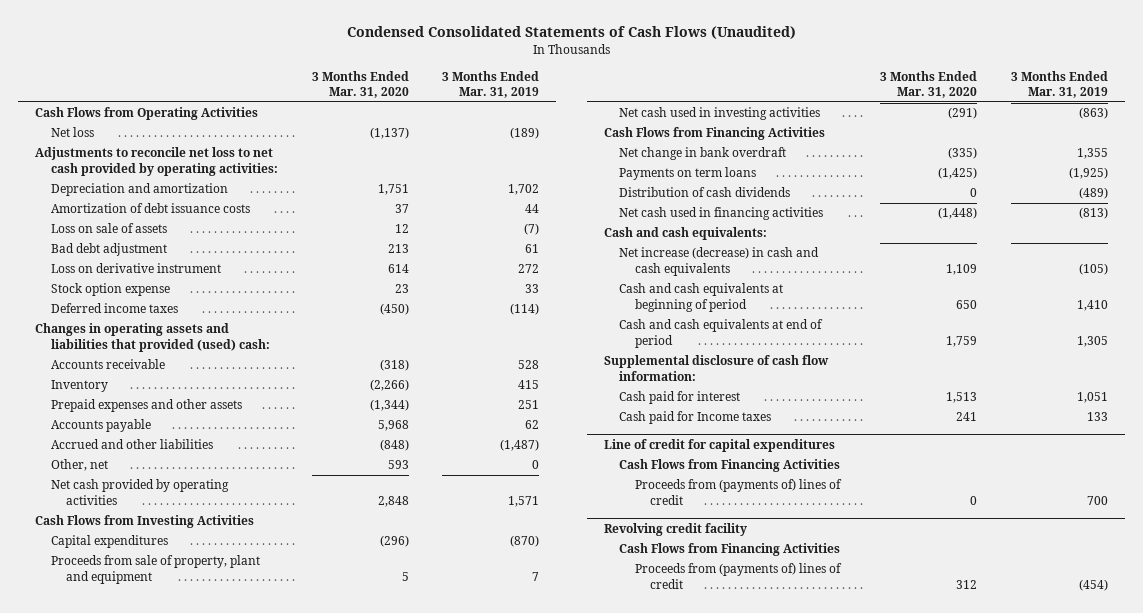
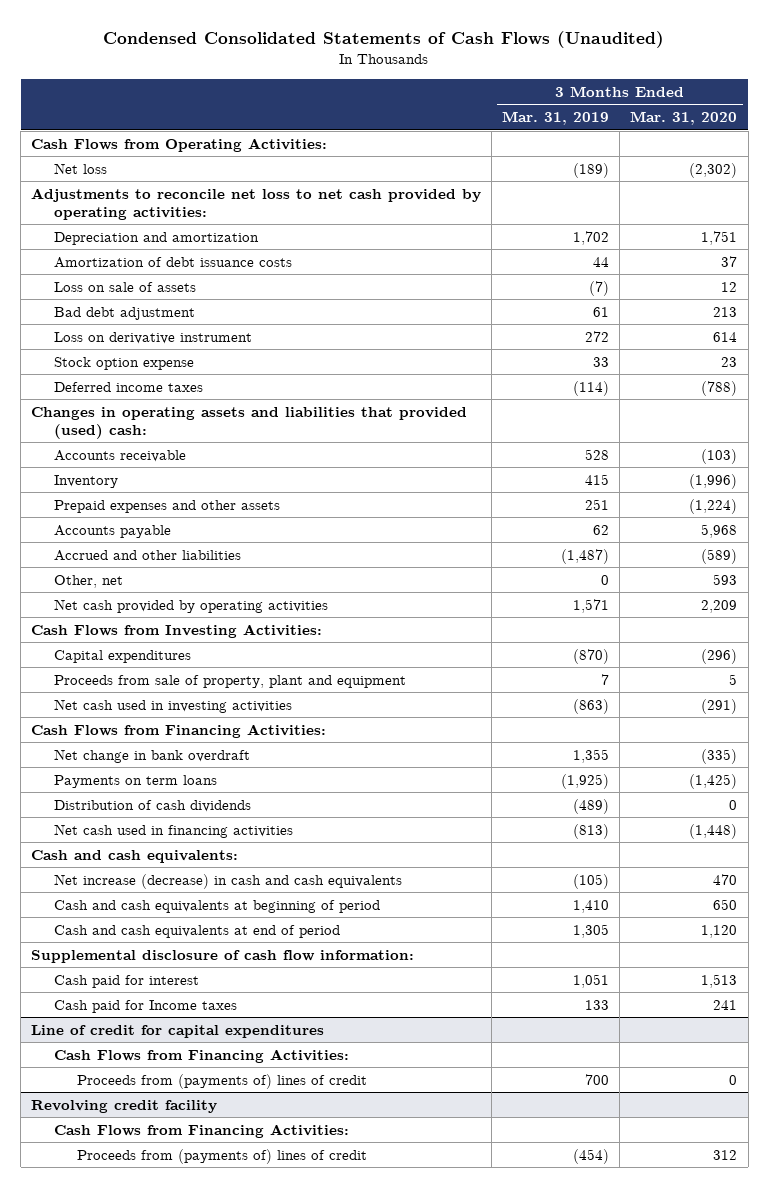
- | 3 Months Ended Mar. 31, 2020 | 3 Months Ended Mar. 31, 2019
+ | 3 Months Ended Mar. 31, 2019 | 3 Months Ended Mar. 31, 2020
- Cash Flows from Operating Activities
- Net loss | (1,137) | (189)
+ Cash Flows from Operating Activities:
+ Net loss | (189) | (2,302)
- Deferred income taxes | (450) | (114)
+ Deferred income taxes | (114) | (788)
- Accounts receivable | (318) | 528
- Inventory | (2,266) | 415
- Prepaid expenses and other assets | (1,344) | 251
+ Accounts receivable | 528 | (103)
+ Inventory | 415 | (1,996)
+ Prepaid expenses and other assets | 251 | (1,224)
- Accrued and other liabilities | (848) | (1,487)
+ Accrued and other liabilities | (1,487) | (589)
- Net cash provided by operating activities | 2,848 | 1,571
- Cash Flows from Investing Activities
+ Net cash provided by operating activities | 1,571 | 2,209
+ Cash Flows from Investing Activities:
- Cash Flows from Financing Activities
+ Cash Flows from Financing Activities:
- Net increase (decrease) in cash and cash equivalents | 1,109 | (105)
+ Net increase (decrease) in cash and cash equivalents | (105) | 470
- Cash and cash equivalents at end of period | 1,759 | 1,305
+ Cash and cash equivalents at end of period | 1,305 | 1,120
@ Line of credit for capital expenditures
- Cash Flows from Financing Activities
+ Cash Flows from Financing Activities:
@ Revolving credit facility
- Cash Flows from Financing Activities
+ Cash Flows from Financing Activities:

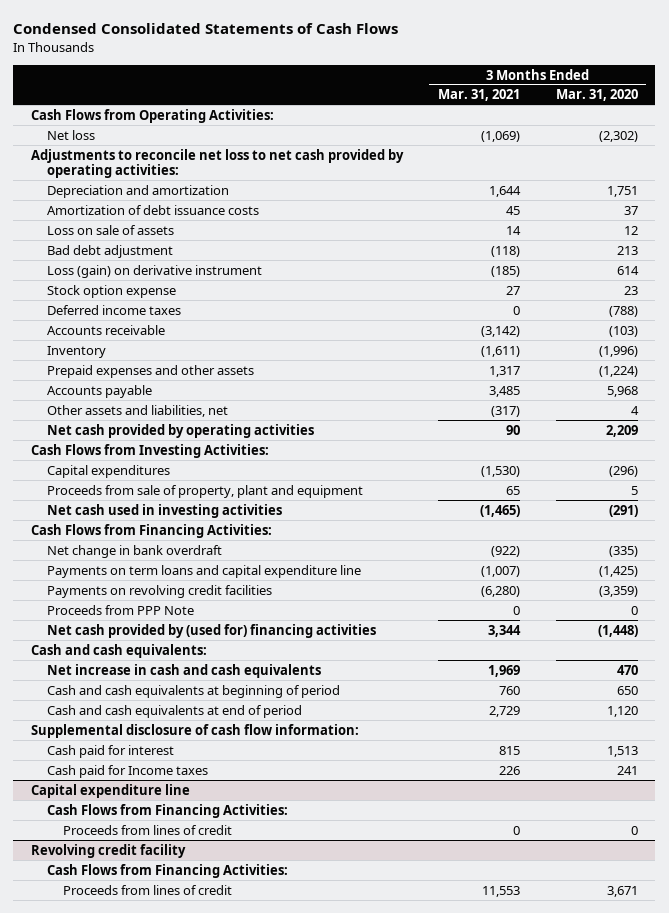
- Condensed Consolidated Statements of Cash Flows (Unaudited)
+ Condensed Consolidated Statements of Cash Flows
- | 3 Months Ended Mar. 31, 2019 | 3 Months Ended Mar. 31, 2020
+ | 3 Months Ended Mar. 31, 2021 | 3 Months Ended Mar. 31, 2020
- Loss on derivative instrument | 272 | 614
+ Loss (gain) on derivative instrument | (185) | 614
- Changes in operating assets and liabilities that provided (used) cash:
- Accrued and other liabilities | (1,487) | (589)
- Other, net | 0 | 593
+ Other assets and liabilities, net | (317) | 4
- Payments on term loans | (1,925) | (1,425)
- Distribution of cash dividends | (489) | 0
- Net cash used in financing activities | (813) | (1,448)
+ Payments on term loans and capital expenditure line | (1,007) | (1,425)
+ Payments on revolving credit facilities | (6,280) | (3,359)
+ Proceeds from PPP Note | 0 | 0
+ Net cash provided by (used for) financing activities | 3,344 | (1,448)
- Net increase (decrease) in cash and cash equivalents | (105) | 470
+ Net increase in cash and cash equivalents | 1,969 | 470
- Line of credit for capital expenditures
+ Capital expenditure line
- Proceeds from (payments of) lines of credit | 700 | 0
+ Proceeds from lines of credit | 0 | 0
@ Revolving credit facility
- Proceeds from (payments of) lines of credit | (454) | 312
+ Proceeds from lines of credit | 11,553 | 3,671

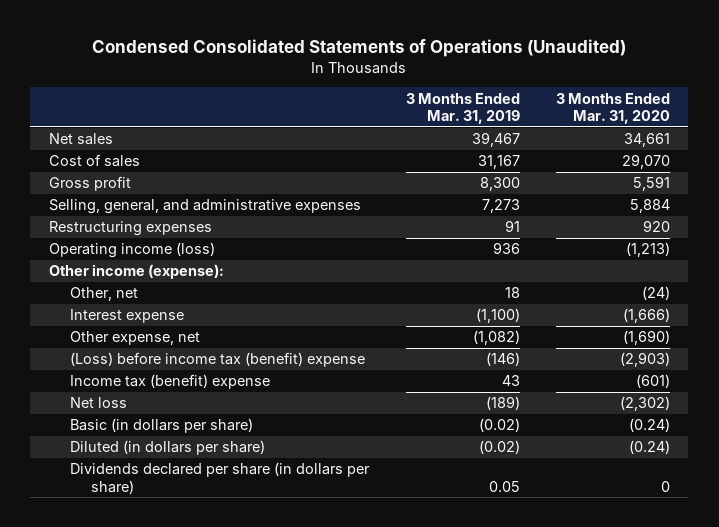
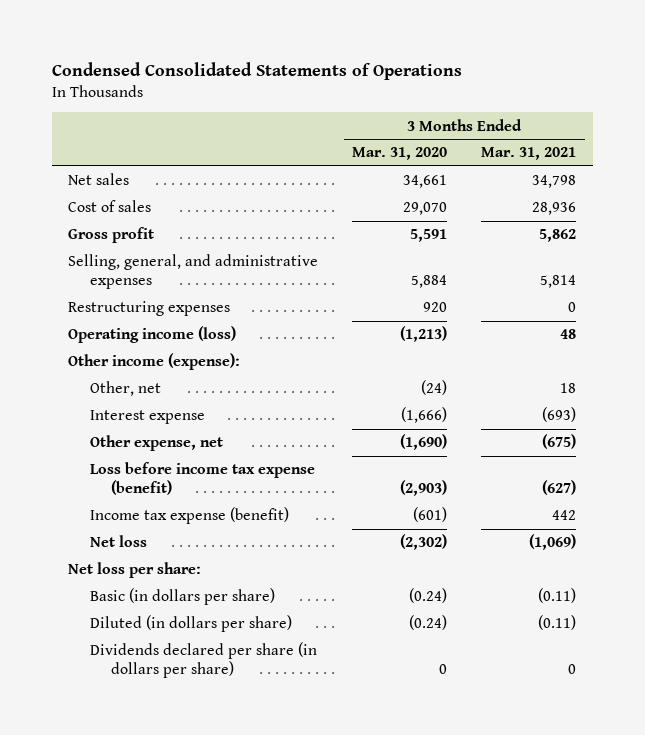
- Condensed Consolidated Statements of Operations (Unaudited)
+ Condensed Consolidated Statements of Operations
- | 3 Months Ended Mar. 31, 2019 | 3 Months Ended Mar. 31, 2020
+ | 3 Months Ended Mar. 31, 2020 | 3 Months Ended Mar. 31, 2021
- (Loss) before income tax (benefit) expense | (146) | (2,903)
- Income tax (benefit) expense | 43 | (601)
+ Loss before income tax expense (benefit) | (2,903) | (627)
+ Income tax expense (benefit) | (601) | 442
+ Net loss per share:

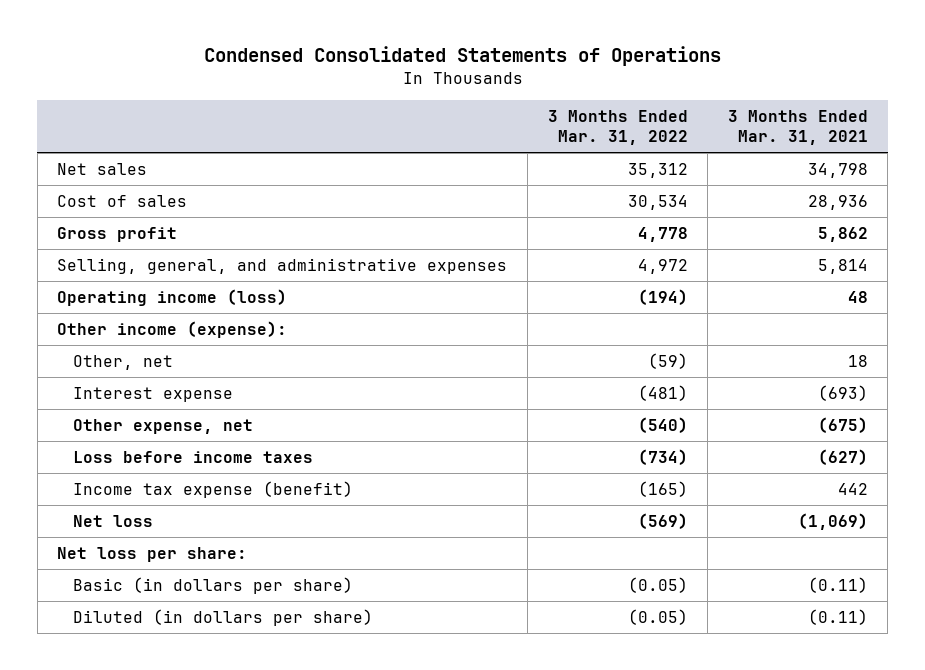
- | 3 Months Ended Mar. 31, 2020 | 3 Months Ended Mar. 31, 2021
+ | 3 Months Ended Mar. 31, 2022 | 3 Months Ended Mar. 31, 2021
- Restructuring expenses | 920 | 0
- Loss before income tax expense (benefit) | (2,903) | (627)
+ Loss before income taxes | (734) | (627)
- Dividends declared per share (in dollars per share) | 0 | 0

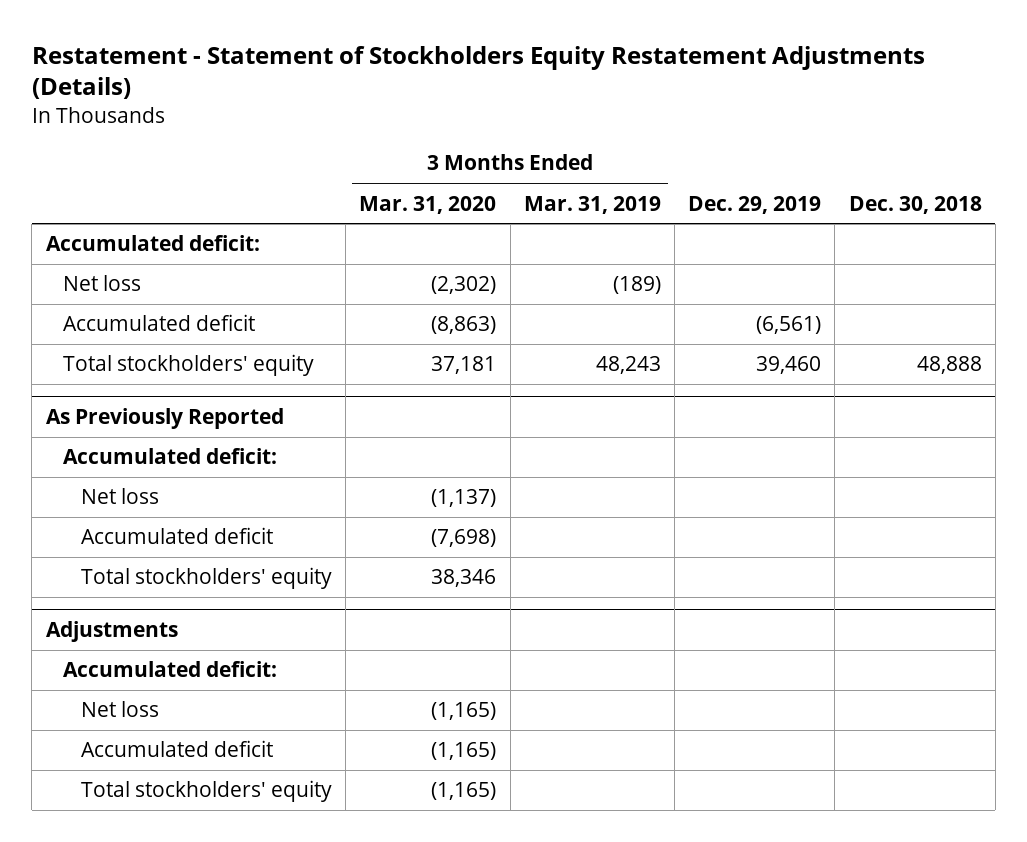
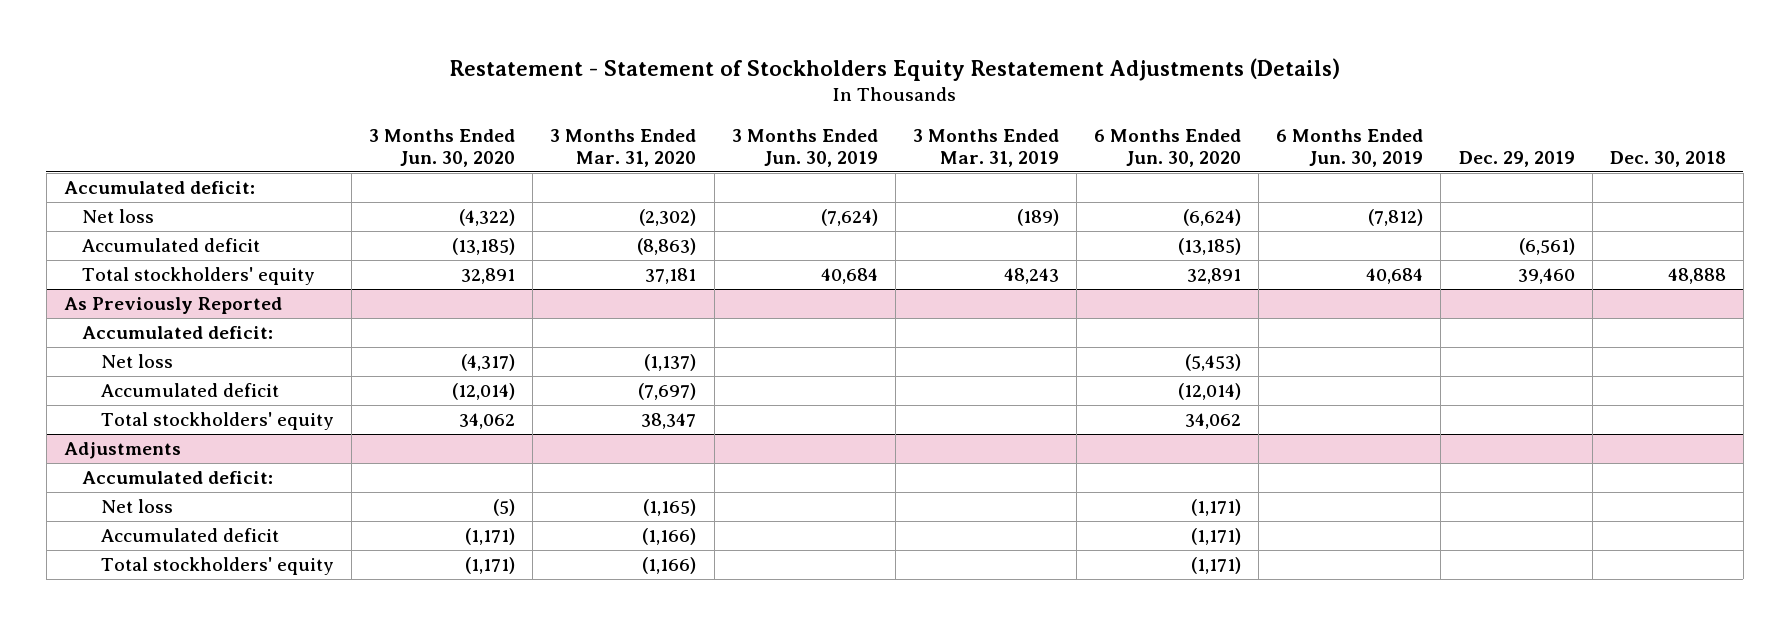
- | 3 Months Ended Mar. 31, 2020 | 3 Months Ended Mar. 31, 2019 | Dec. 29, 2019 | Dec. 30, 2018
+ | 3 Months Ended Jun. 30, 2020 | 3 Months Ended Mar. 31, 2020 | 3 Months Ended Jun. 30, 2019 | 3 Months Ended Mar. 31, 2019 | 6 Months Ended Jun. 30, 2020 | 6 Months Ended Jun. 30, 2019 | Dec. 29, 2019 | Dec. 30, 2018
@ As Previously Reported
- Accumulated deficit | (7,698) | | |
- Total stockholders' equity | 38,346 | | |
+ Accumulated deficit | (12,014) | (7,697) | | | (12,014) | | |
+ Total stockholders' equity | 34,062 | 38,347 | | | 34,062 | | |
@ Adjustments
- Accumulated deficit | (1,165) | | |
- Total stockholders' equity | (1,165) | | |
+ Accumulated deficit | (1,171) | (1,166) | | | (1,171) | | |
+ Total stockholders' equity | (1,171) | (1,166) | | | (1,171) | | |

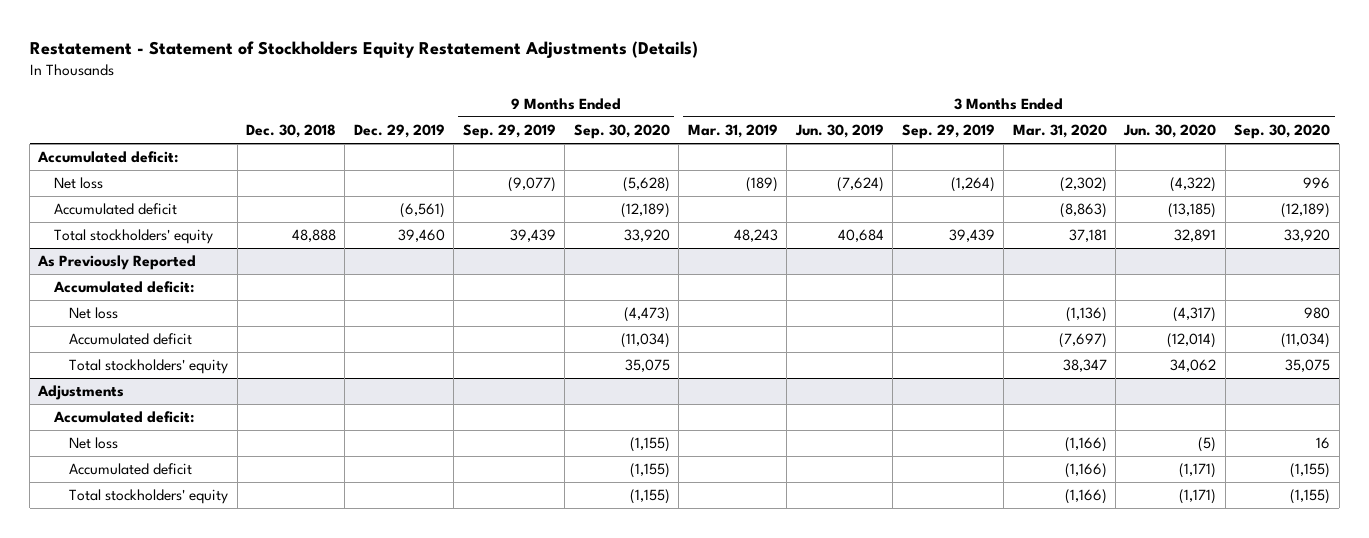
- | 3 Months Ended Jun. 30, 2020 | 3 Months Ended Mar. 31, 2020 | 3 Months Ended Jun. 30, 2019 | 3 Months Ended Mar. 31, 2019 | 6 Months Ended Jun. 30, 2020 | 6 Months Ended Jun. 30, 2019 | Dec. 29, 2019 | Dec. 30, 2018
+ | Dec. 30, 2018 | Dec. 29, 2019 | 9 Months Ended Sep. 29, 2019 | 9 Months Ended Sep. 30, 2020 | 3 Months Ended Mar. 31, 2019 | 3 Months Ended Jun. 30, 2019 | 3 Months Ended Sep. 29, 2019 | 3 Months Ended Mar. 31, 2020 | 3 Months Ended Jun. 30, 2020 | 3 Months Ended Sep. 30, 2020
@ As Previously Reported
- Net loss | (4,317) | (1,137) | | | (5,453) | | |
+ Net loss | | | | (4,473) | | | | (1,136) | (4,317) | 980
@ Adjustments
- Net loss | (5) | (1,165) | | | (1,171) | | |
+ Net loss | | | | (1,155) | | | | (1,166) | (5) | 16

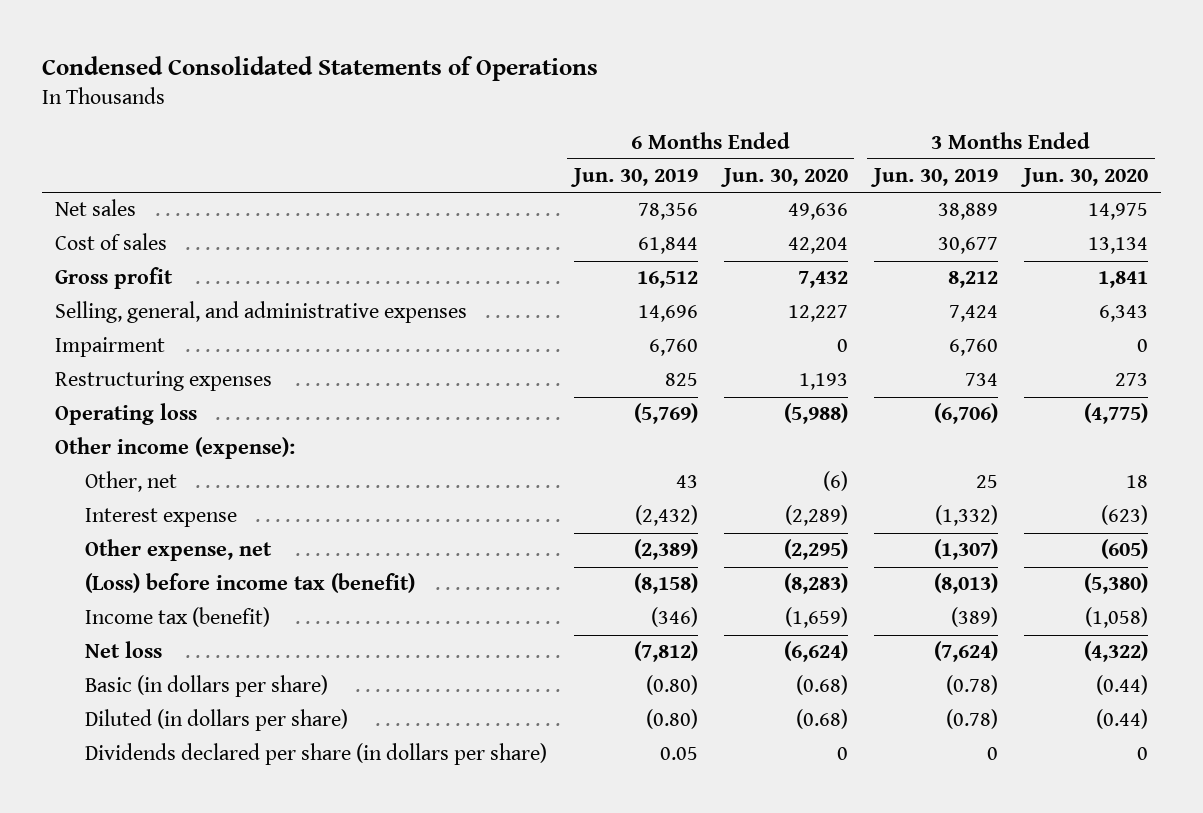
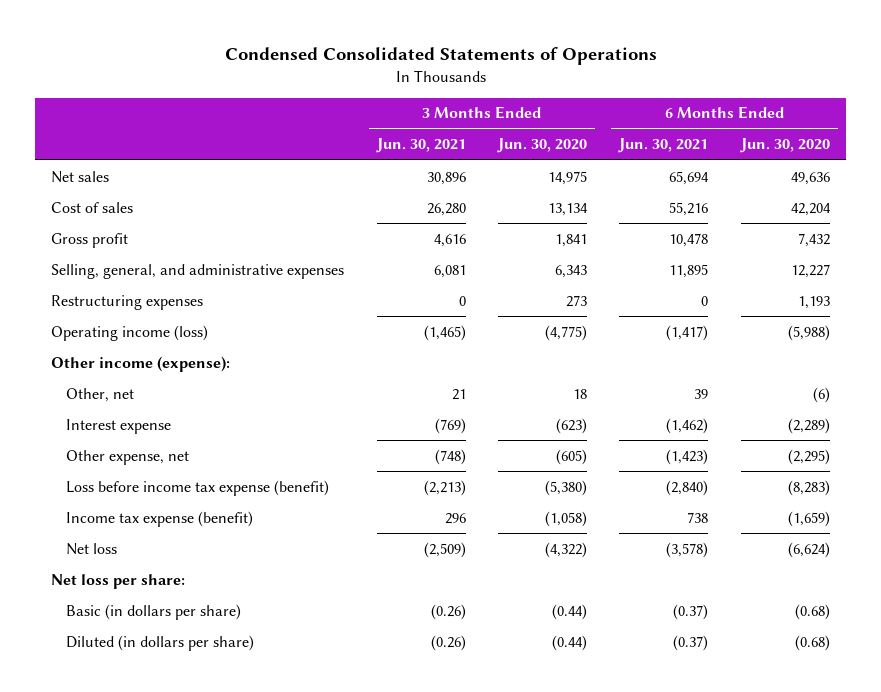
- | 6 Months Ended Jun. 30, 2019 | 6 Months Ended Jun. 30, 2020 | 3 Months Ended Jun. 30, 2019 | 3 Months Ended Jun. 30, 2020
+ | 3 Months Ended Jun. 30, 2021 | 3 Months Ended Jun. 30, 2020 | 6 Months Ended Jun. 30, 2021 | 6 Months Ended Jun. 30, 2020
- Impairment | 6,760 | 0 | 6,760 | 0
- Operating loss | (5,769) | (5,988) | (6,706) | (4,775)
+ Operating income (loss) | (1,465) | (4,775) | (1,417) | (5,988)
- (Loss) before income tax (benefit) | (8,158) | (8,283) | (8,013) | (5,380)
- Income tax (benefit) | (346) | (1,659) | (389) | (1,058)
+ Loss before income tax expense (benefit) | (2,213) | (5,380) | (2,840) | (8,283)
+ Income tax expense (benefit) | 296 | (1,058) | 738 | (1,659)
+ Net loss per share:
- Dividends declared per share (in dollars per share) | 0.05 | 0 | 0 | 0

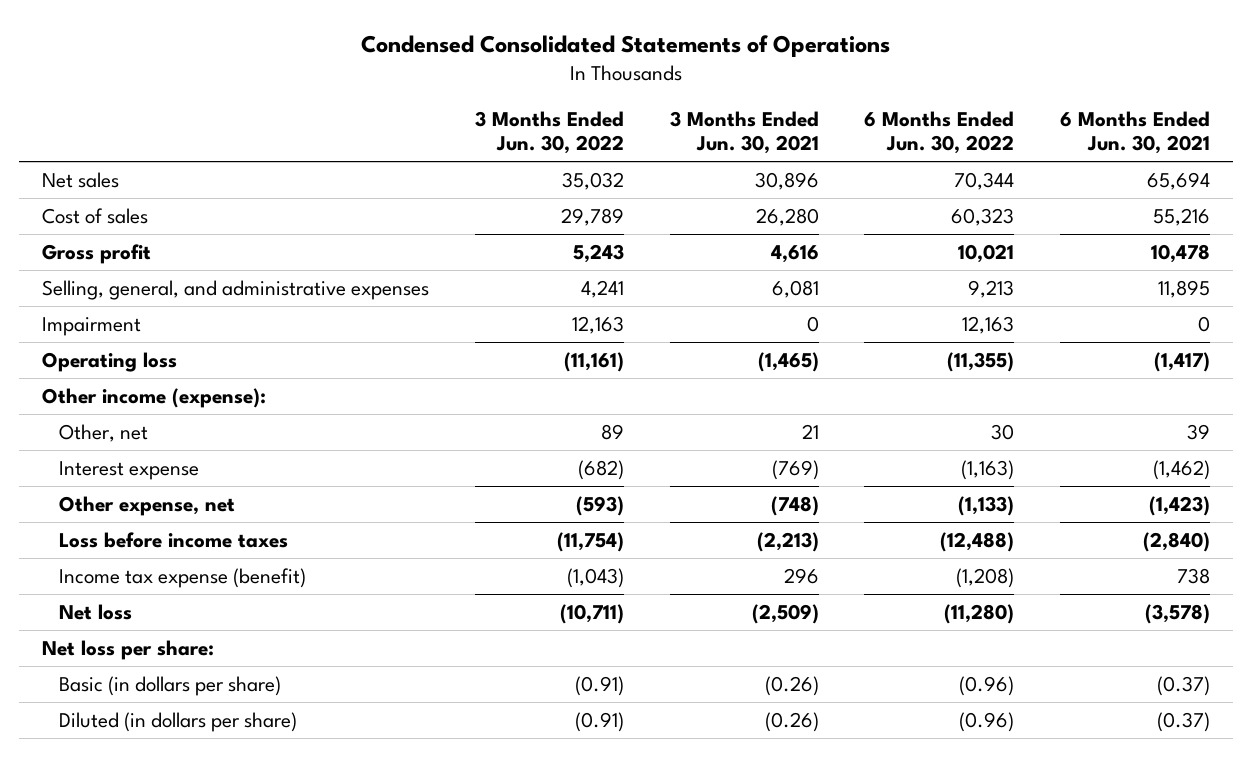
- | 3 Months Ended Jun. 30, 2021 | 3 Months Ended Jun. 30, 2020 | 6 Months Ended Jun. 30, 2021 | 6 Months Ended Jun. 30, 2020
+ | 3 Months Ended Jun. 30, 2022 | 3 Months Ended Jun. 30, 2021 | 6 Months Ended Jun. 30, 2022 | 6 Months Ended Jun. 30, 2021
- Restructuring expenses | 0 | 273 | 0 | 1,193
- Operating income (loss) | (1,465) | (4,775) | (1,417) | (5,988)
+ Impairment | 12,163 | 0 | 12,163 | 0
+ Operating loss | (11,161) | (1,465) | (11,355) | (1,417)
- Loss before income tax expense (benefit) | (2,213) | (5,380) | (2,840) | (8,283)
+ Loss before income taxes | (11,754) | (2,213) | (12,488) | (2,840)

